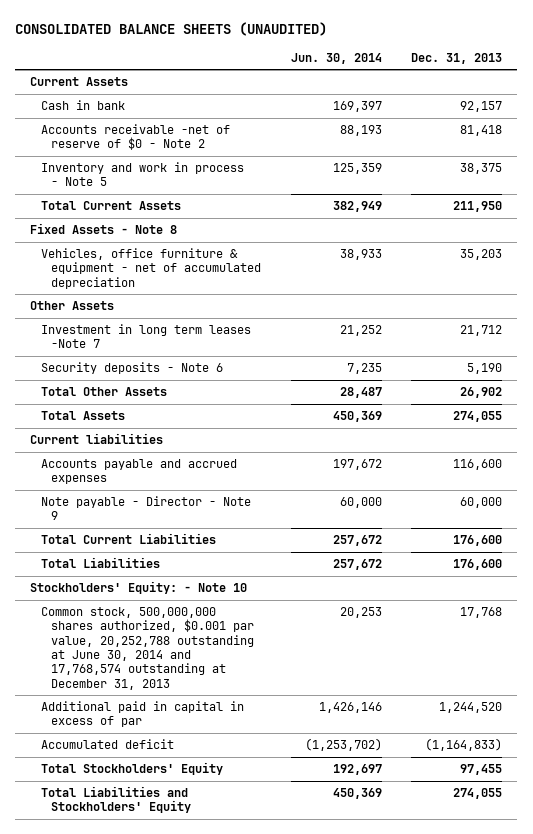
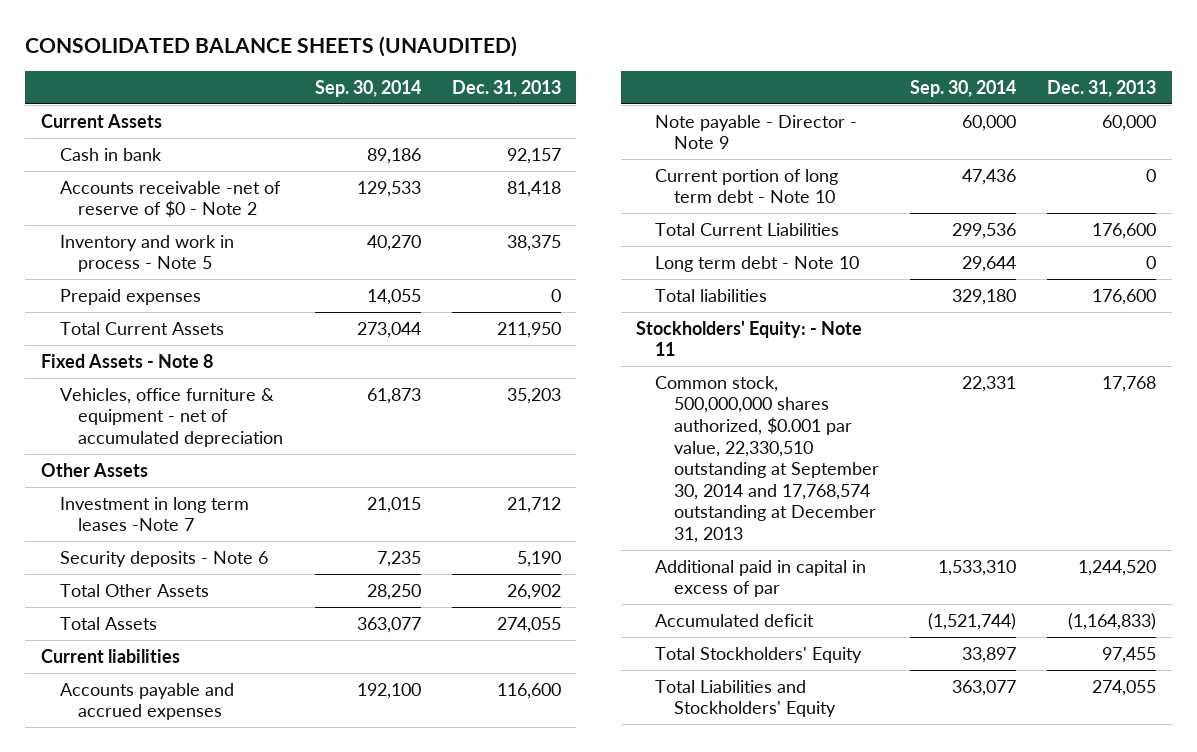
- | Jun. 30, 2014 | Dec. 31, 2013
+ | Sep. 30, 2014 | Dec. 31, 2013
+ Prepaid expenses | 14,055 | 0
+ Current portion of long term debt - Note 10 | 47,436 | 0
- Total Liabilities | 257,672 | 176,600
- Stockholders' Equity: - Note 10
- Common stock, 500,000,000 shares authorized, $0.001 par value, 20,252,788 outstanding at June 30, 2014 and 17,768,574 outstanding at December 31, 2013 | 20,253 | 17,768
+ Long term debt - Note 10 | 29,644 | 0
+ Total liabilities | 329,180 | 176,600
+ Stockholders' Equity: - Note 11
+ Common stock, 500,000,000 shares authorized, $0.001 par value, 22,330,510 outstanding at September 30, 2014 and 17,768,574 outstanding at December 31, 2013 | 22,331 | 17,768

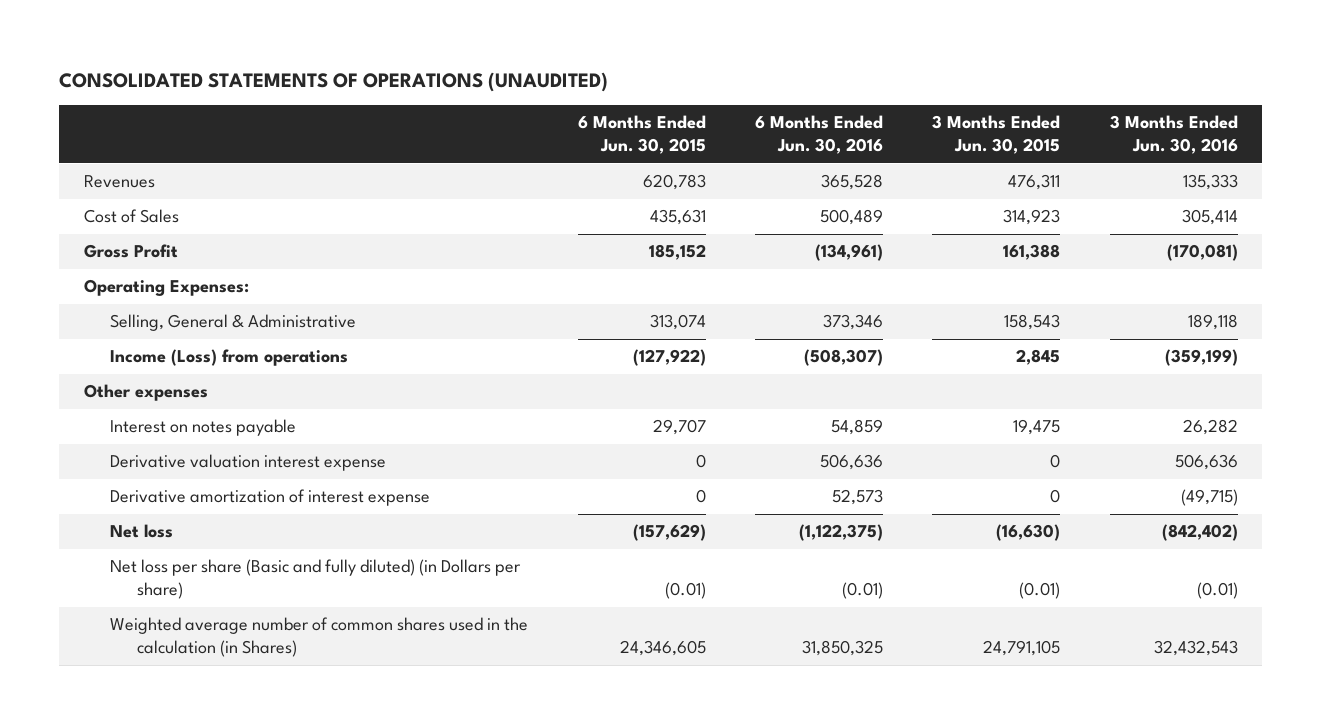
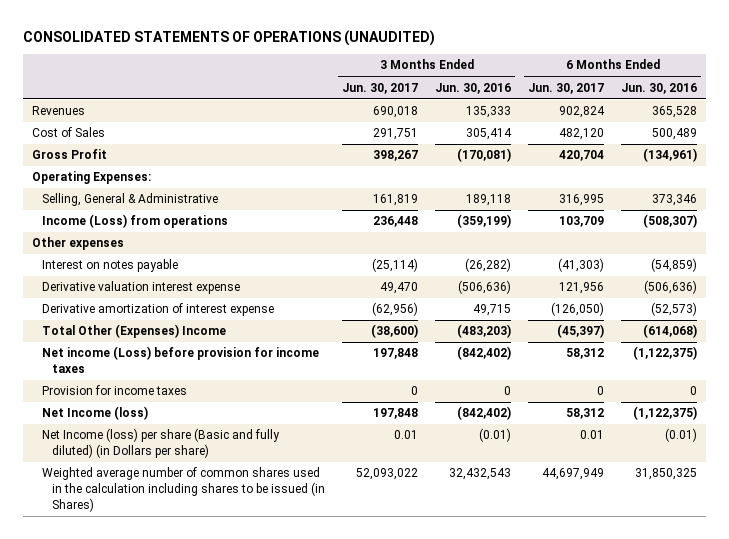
- | 6 Months Ended Jun. 30, 2015 | 6 Months Ended Jun. 30, 2016 | 3 Months Ended Jun. 30, 2015 | 3 Months Ended Jun. 30, 2016
+ | 3 Months Ended Jun. 30, 2017 | 3 Months Ended Jun. 30, 2016 | 6 Months Ended Jun. 30, 2017 | 6 Months Ended Jun. 30, 2016
- Interest on notes payable | 29,707 | 54,859 | 19,475 | 26,282
- Derivative valuation interest expense | 0 | 506,636 | 0 | 506,636
- Derivative amortization of interest expense | 0 | 52,573 | 0 | (49,715)
- Net loss | (157,629) | (1,122,375) | (16,630) | (842,402)
- Net loss per share (Basic and fully diluted) (in Dollars per share) | (0.01) | (0.01) | (0.01) | (0.01)
- Weighted average number of common shares used in the calculation (in Shares) | 24,346,605 | 31,850,325 | 24,791,105 | 32,432,543
+ Interest on notes payable | (25,114) | (26,282) | (41,303) | (54,859)
+ Derivative valuation interest expense | 49,470 | (506,636) | 121,956 | (506,636)
+ Derivative amortization of interest expense | (62,956) | 49,715 | (126,050) | (52,573)
+ Total Other (Expenses) Income | (38,600) | (483,203) | (45,397) | (614,068)
+ Net income (Loss) before provision for income taxes | 197,848 | (842,402) | 58,312 | (1,122,375)
+ Provision for income taxes | 0 | 0 | 0 | 0
+ Net Income (loss) | 197,848 | (842,402) | 58,312 | (1,122,375)
+ Net Income (loss) per share (Basic and fully diluted) (in Dollars per share) | 0.01 | (0.01) | 0.01 | (0.01)
+ Weighted average number of common shares used in the calculation including shares to be issued (in Shares) | 52,093,022 | 32,432,543 | 44,697,949 | 31,850,325

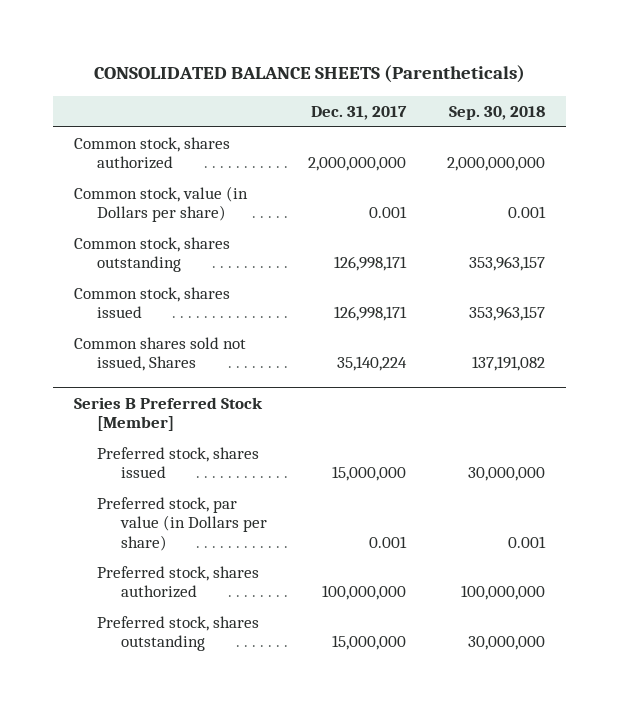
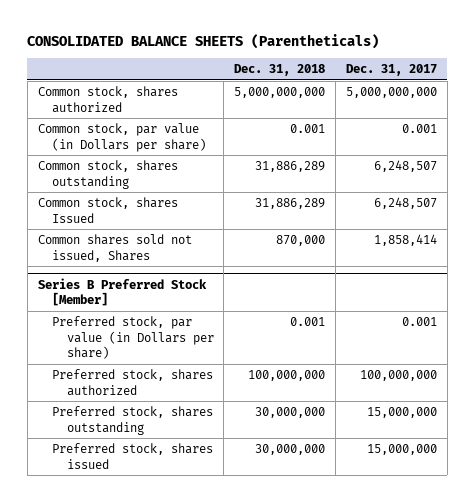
- | Dec. 31, 2017 | Sep. 30, 2018
+ | Dec. 31, 2018 | Dec. 31, 2017
- Common stock, shares authorized | 2,000,000,000 | 2,000,000,000
- Common stock, value (in Dollars per share) | 0.001 | 0.001
- Common stock, shares outstanding | 126,998,171 | 353,963,157
- Common stock, shares issued | 126,998,171 | 353,963,157
- Common shares sold not issued, Shares | 35,140,224 | 137,191,082
+ Common stock, shares authorized | 5,000,000,000 | 5,000,000,000
+ Common stock, par value (in Dollars per share) | 0.001 | 0.001
+ Common stock, shares outstanding | 31,886,289 | 6,248,507
+ Common stock, shares Issued | 31,886,289 | 6,248,507
+ Common shares sold not issued, Shares | 870,000 | 1,858,414
@ Series B Preferred Stock [Member]
moved down: Preferred stock, shares issued | 30,000,000 | 15,000,000

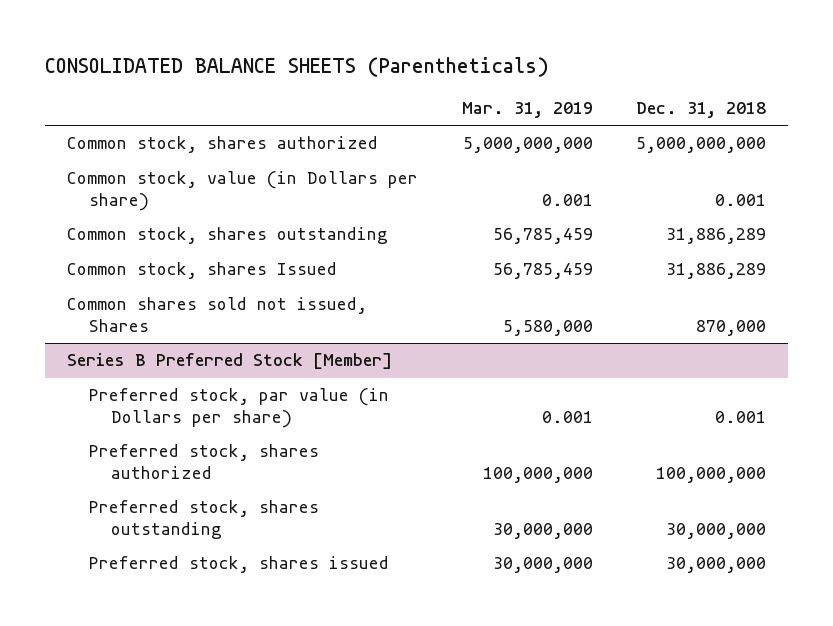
- | Dec. 31, 2018 | Dec. 31, 2017
+ | Mar. 31, 2019 | Dec. 31, 2018
- Common stock, par value (in Dollars per share) | 0.001 | 0.001
+ Common stock, value (in Dollars per share) | 0.001 | 0.001

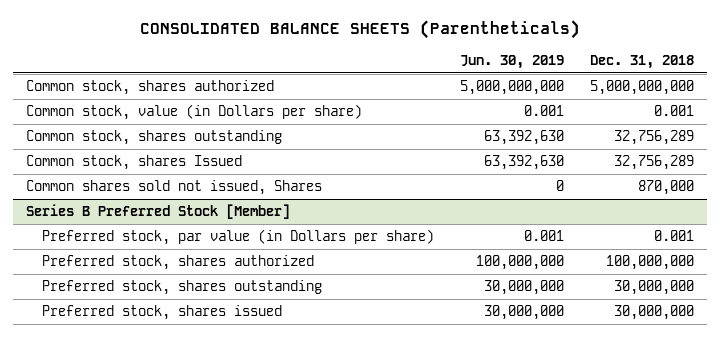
- | Mar. 31, 2019 | Dec. 31, 2018
+ | Jun. 30, 2019 | Dec. 31, 2018
- Common stock, shares outstanding | 56,785,459 | 31,886,289
- Common stock, shares Issued | 56,785,459 | 31,886,289
+ Common stock, shares outstanding | 63,392,630 | 32,756,289
+ Common stock, shares Issued | 63,392,630 | 32,756,289

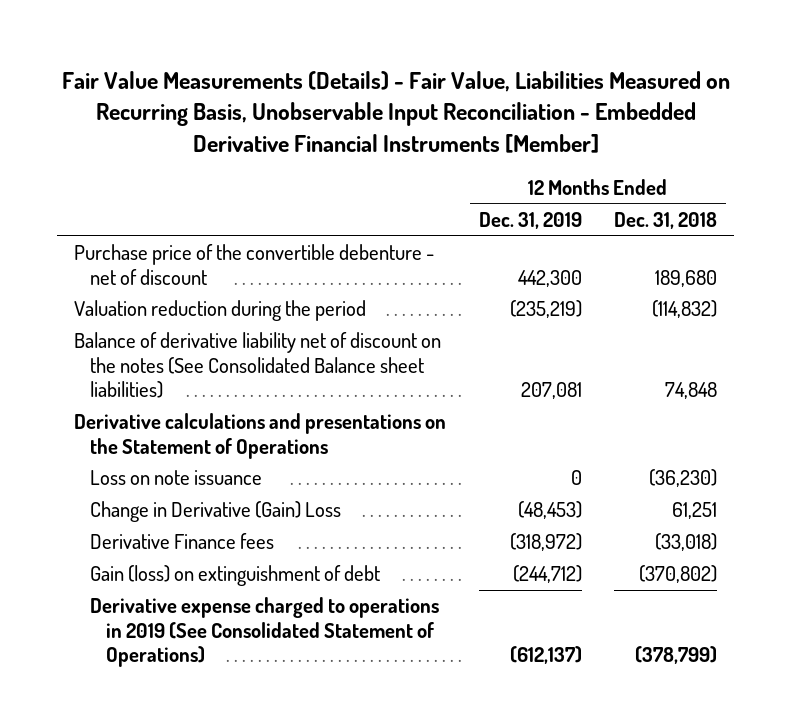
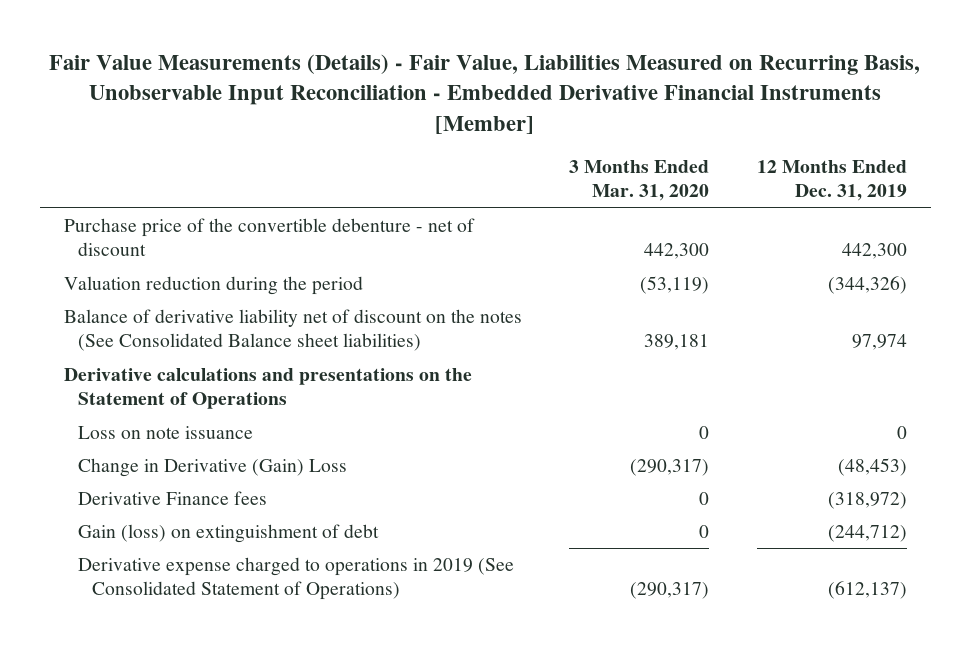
- | 12 Months Ended Dec. 31, 2019 | 12 Months Ended Dec. 31, 2018
+ | 3 Months Ended Mar. 31, 2020 | 12 Months Ended Dec. 31, 2019
- Valuation reduction during the period | (235,219) | (114,832)
- Balance of derivative liability net of discount on the notes (See Consolidated Balance sheet liabilities) | 207,081 | 74,848
+ Valuation reduction during the period | (53,119) | (344,326)
+ Balance of derivative liability net of discount on the notes (See Consolidated Balance sheet liabilities) | 389,181 | 97,974

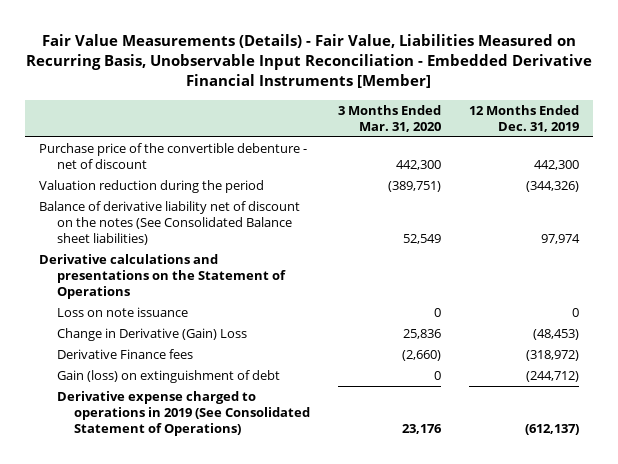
- Valuation reduction during the period | (53,119) | (344,326)
- Balance of derivative liability net of discount on the notes (See Consolidated Balance sheet liabilities) | 389,181 | 97,974
+ Valuation reduction during the period | (389,751) | (344,326)
+ Balance of derivative liability net of discount on the notes (See Consolidated Balance sheet liabilities) | 52,549 | 97,974
- Change in Derivative (Gain) Loss | (290,317) | (48,453)
- Derivative Finance fees | 0 | (318,972)
+ Change in Derivative (Gain) Loss | 25,836 | (48,453)
+ Derivative Finance fees | (2,660) | (318,972)
- Derivative expense charged to operations in 2019 (See Consolidated Statement of Operations) | (290,317) | (612,137)
+ Derivative expense charged to operations in 2019 (See Consolidated Statement of Operations) | 23,176 | (612,137)

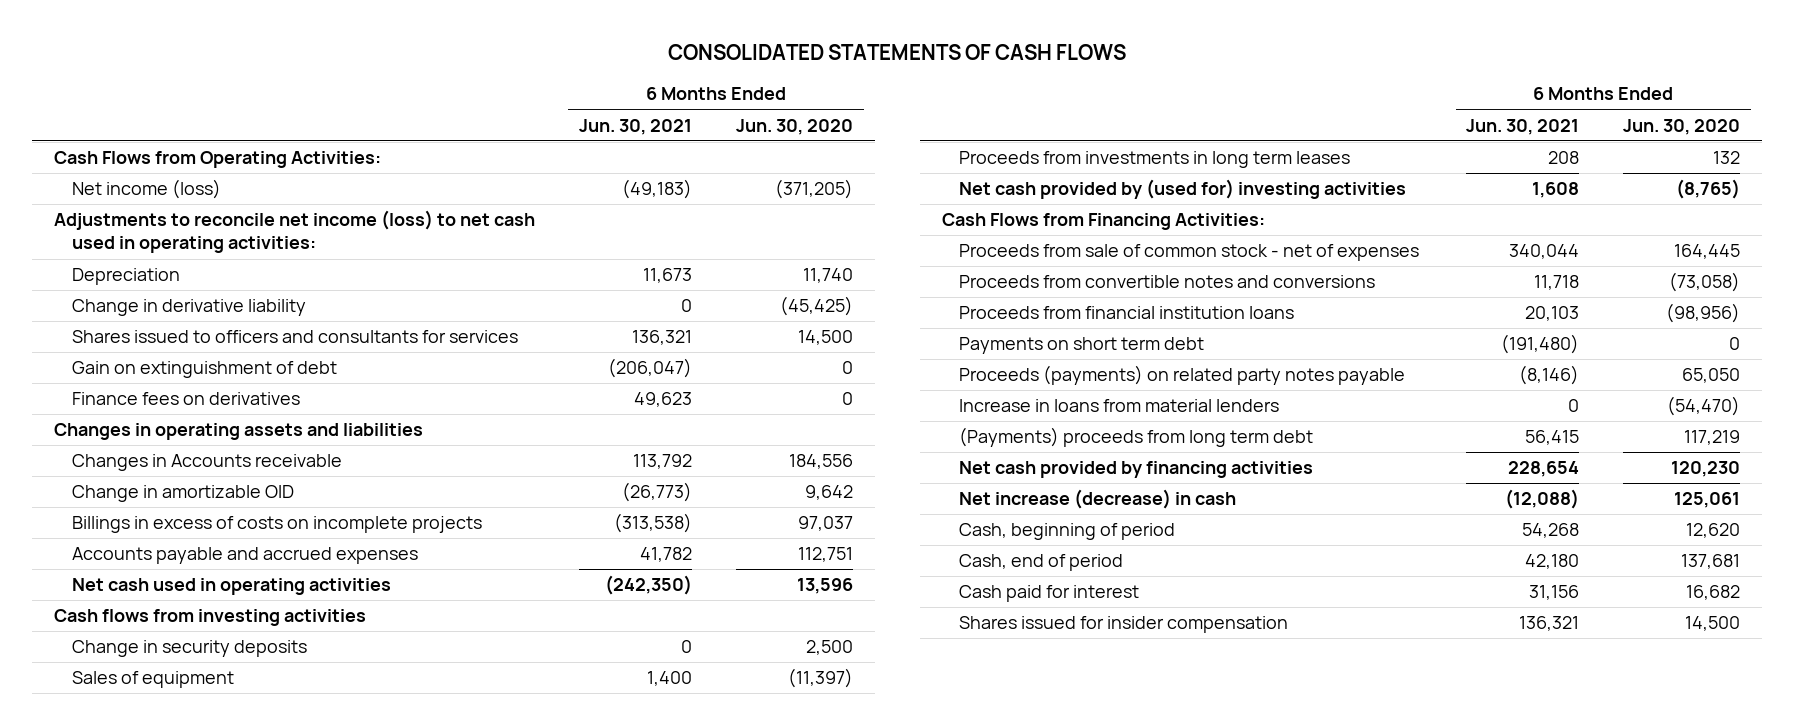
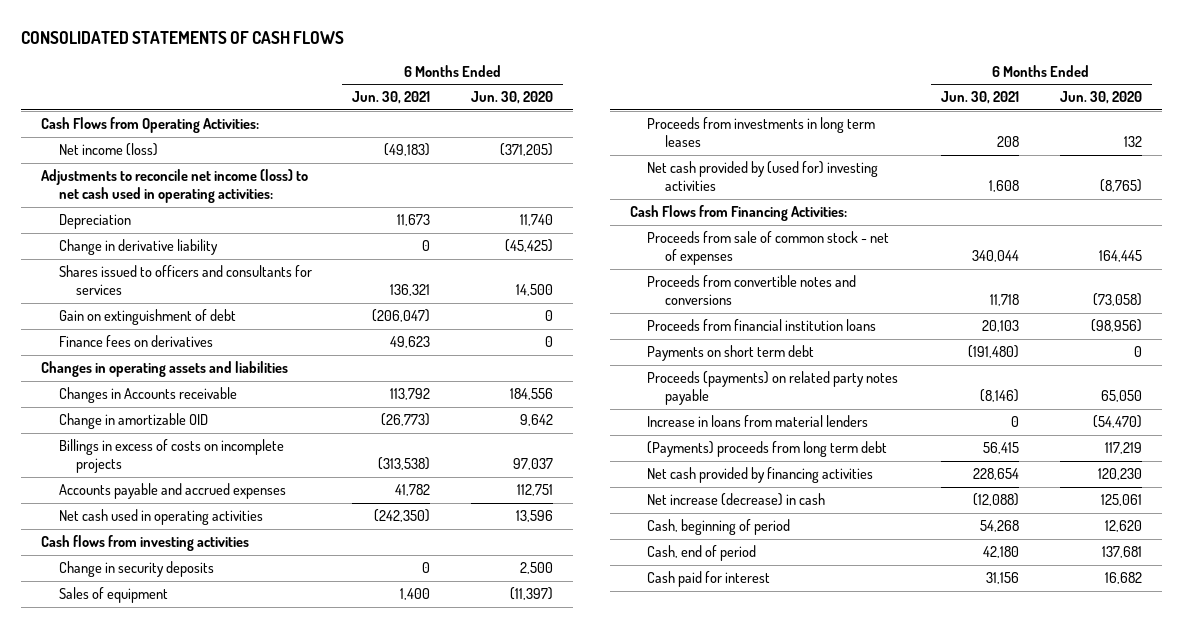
- Shares issued for insider compensation | 136,321 | 14,500

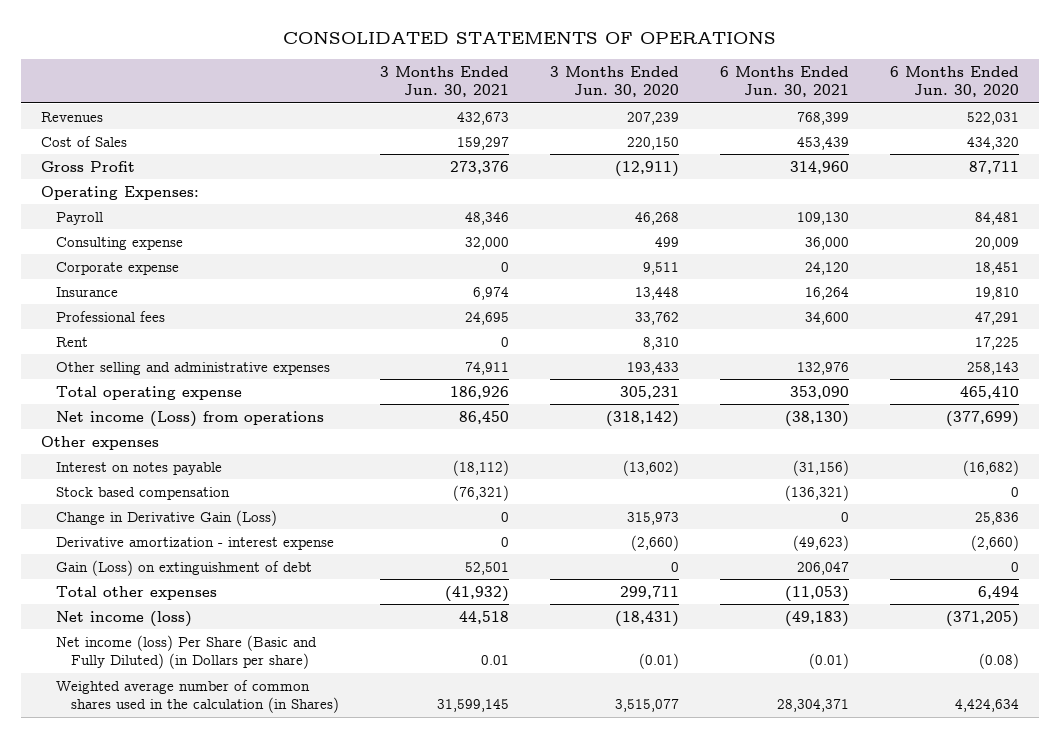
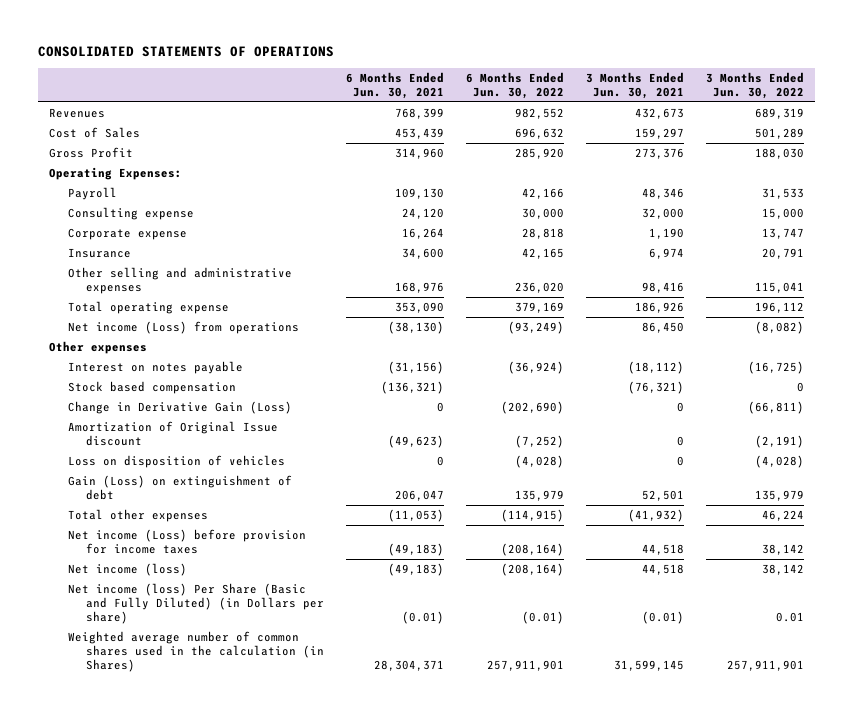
- | 3 Months Ended Jun. 30, 2021 | 3 Months Ended Jun. 30, 2020 | 6 Months Ended Jun. 30, 2021 | 6 Months Ended Jun. 30, 2020
+ | 6 Months Ended Jun. 30, 2021 | 6 Months Ended Jun. 30, 2022 | 3 Months Ended Jun. 30, 2021 | 3 Months Ended Jun. 30, 2022
- Consulting expense | 32,000 | 499 | 36,000 | 20,009
- Corporate expense | 0 | 9,511 | 24,120 | 18,451
- Insurance | 6,974 | 13,448 | 16,264 | 19,810
- Professional fees | 24,695 | 33,762 | 34,600 | 47,291
- Rent | 0 | 8,310 | | 17,225
- Other selling and administrative expenses | 74,911 | 193,433 | 132,976 | 258,143
+ Consulting expense | 24,120 | 30,000 | 32,000 | 15,000
+ Corporate expense | 16,264 | 28,818 | 1,190 | 13,747
+ Insurance | 34,600 | 42,165 | 6,974 | 20,791
+ Other selling and administrative expenses | 168,976 | 236,020 | 98,416 | 115,041
- Derivative amortization - interest expense | 0 | (2,660) | (49,623) | (2,660)
+ Amortization of Original Issue discount | (49,623) | (7,252) | 0 | (2,191)
+ Loss on disposition of vehicles | 0 | (4,028) | 0 | (4,028)
+ Net income (Loss) before provision for income taxes | (49,183) | (208,164) | 44,518 | 38,142
- Net income (loss) Per Share (Basic and Fully Diluted) (in Dollars per share) | 0.01 | (0.01) | (0.01) | (0.08)
+ Net income (loss) Per Share (Basic and Fully Diluted) (in Dollars per share) | (0.01) | (0.01) | (0.01) | 0.01

